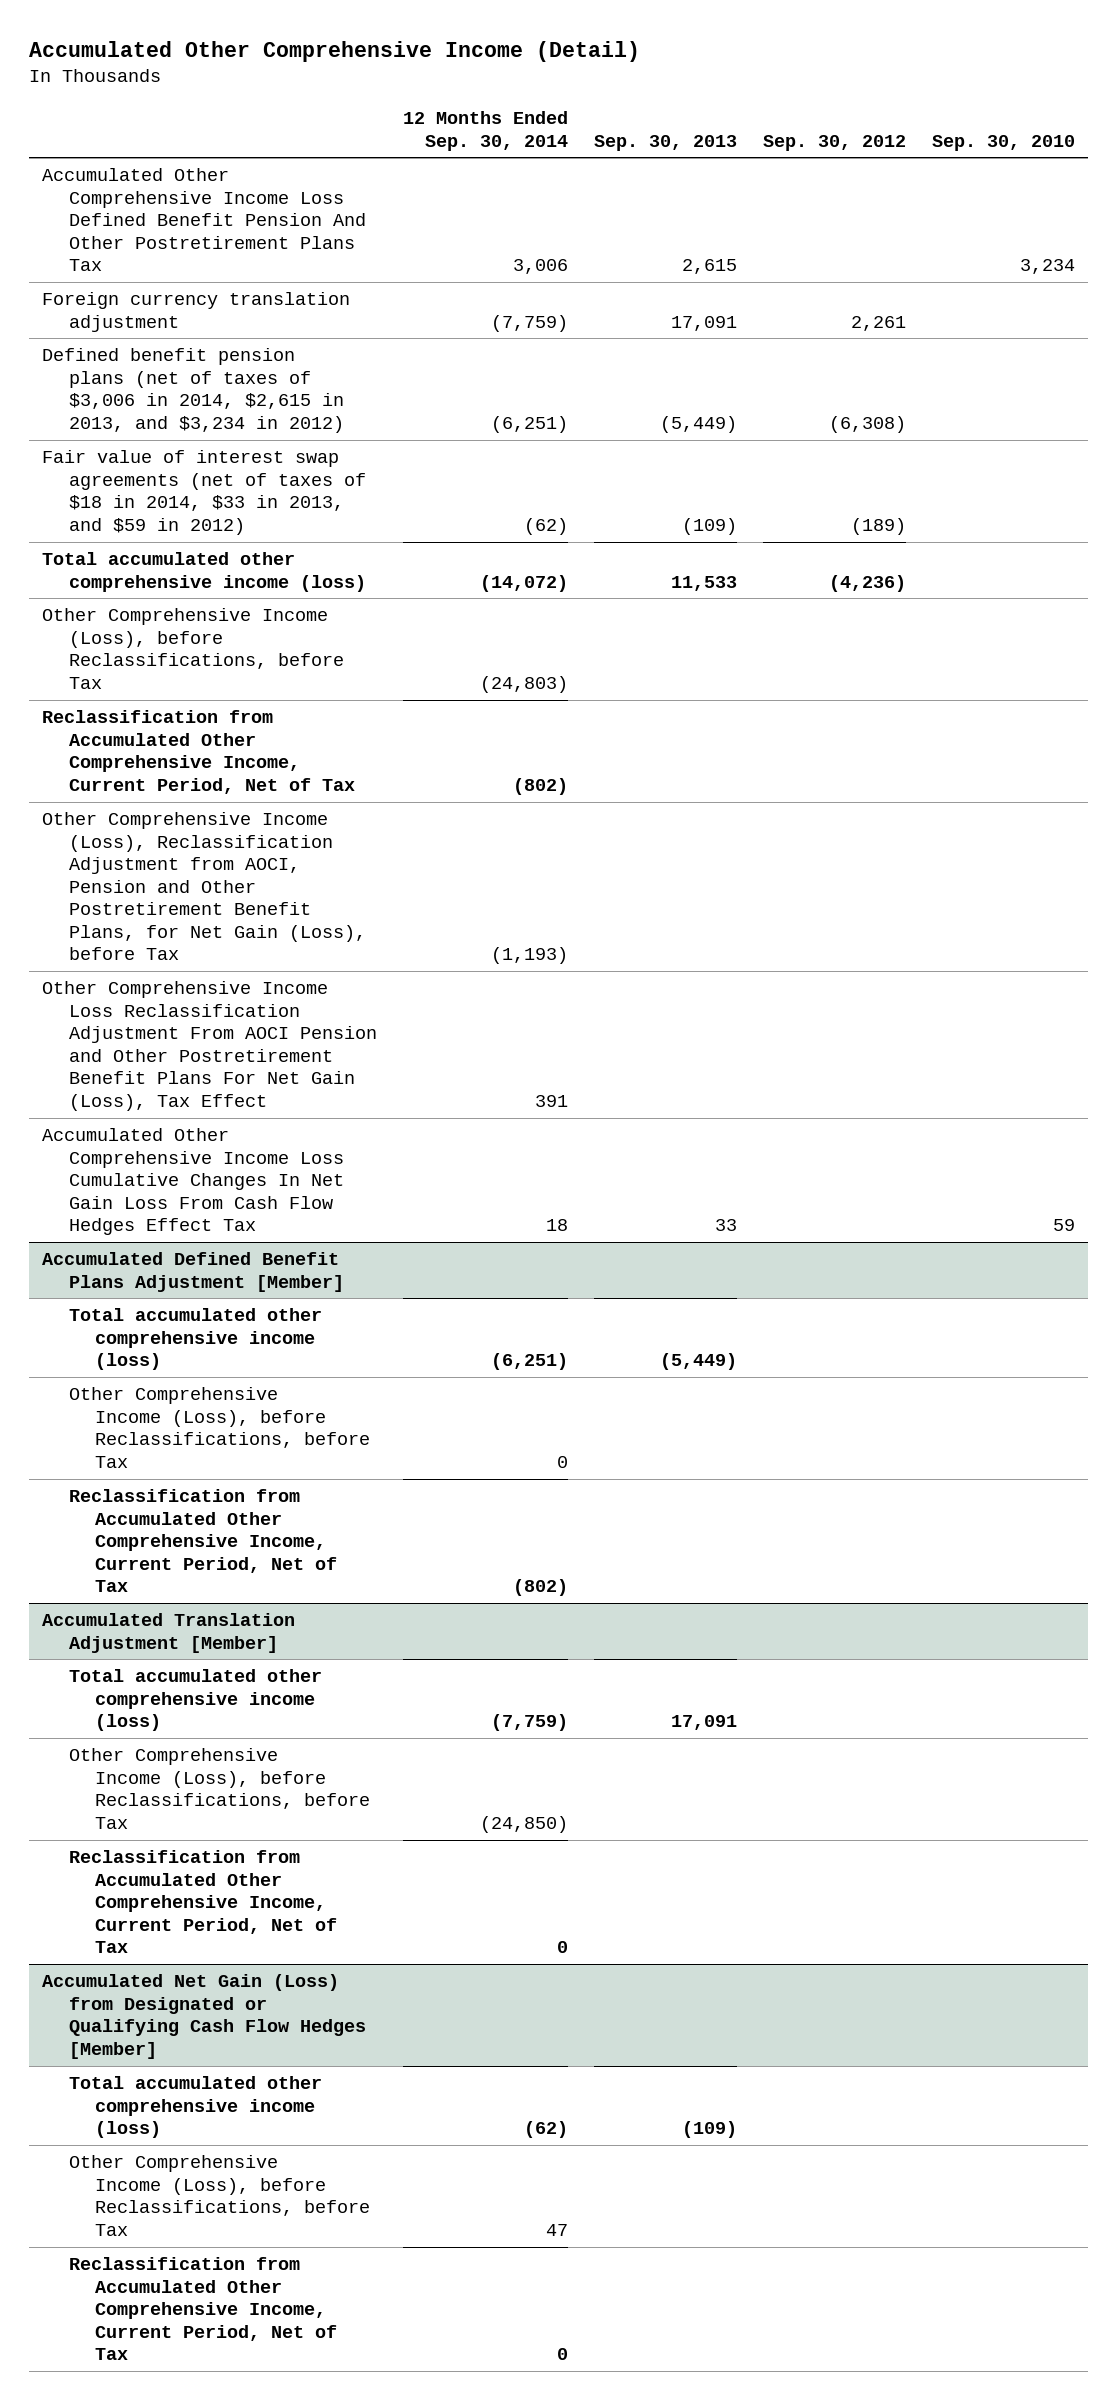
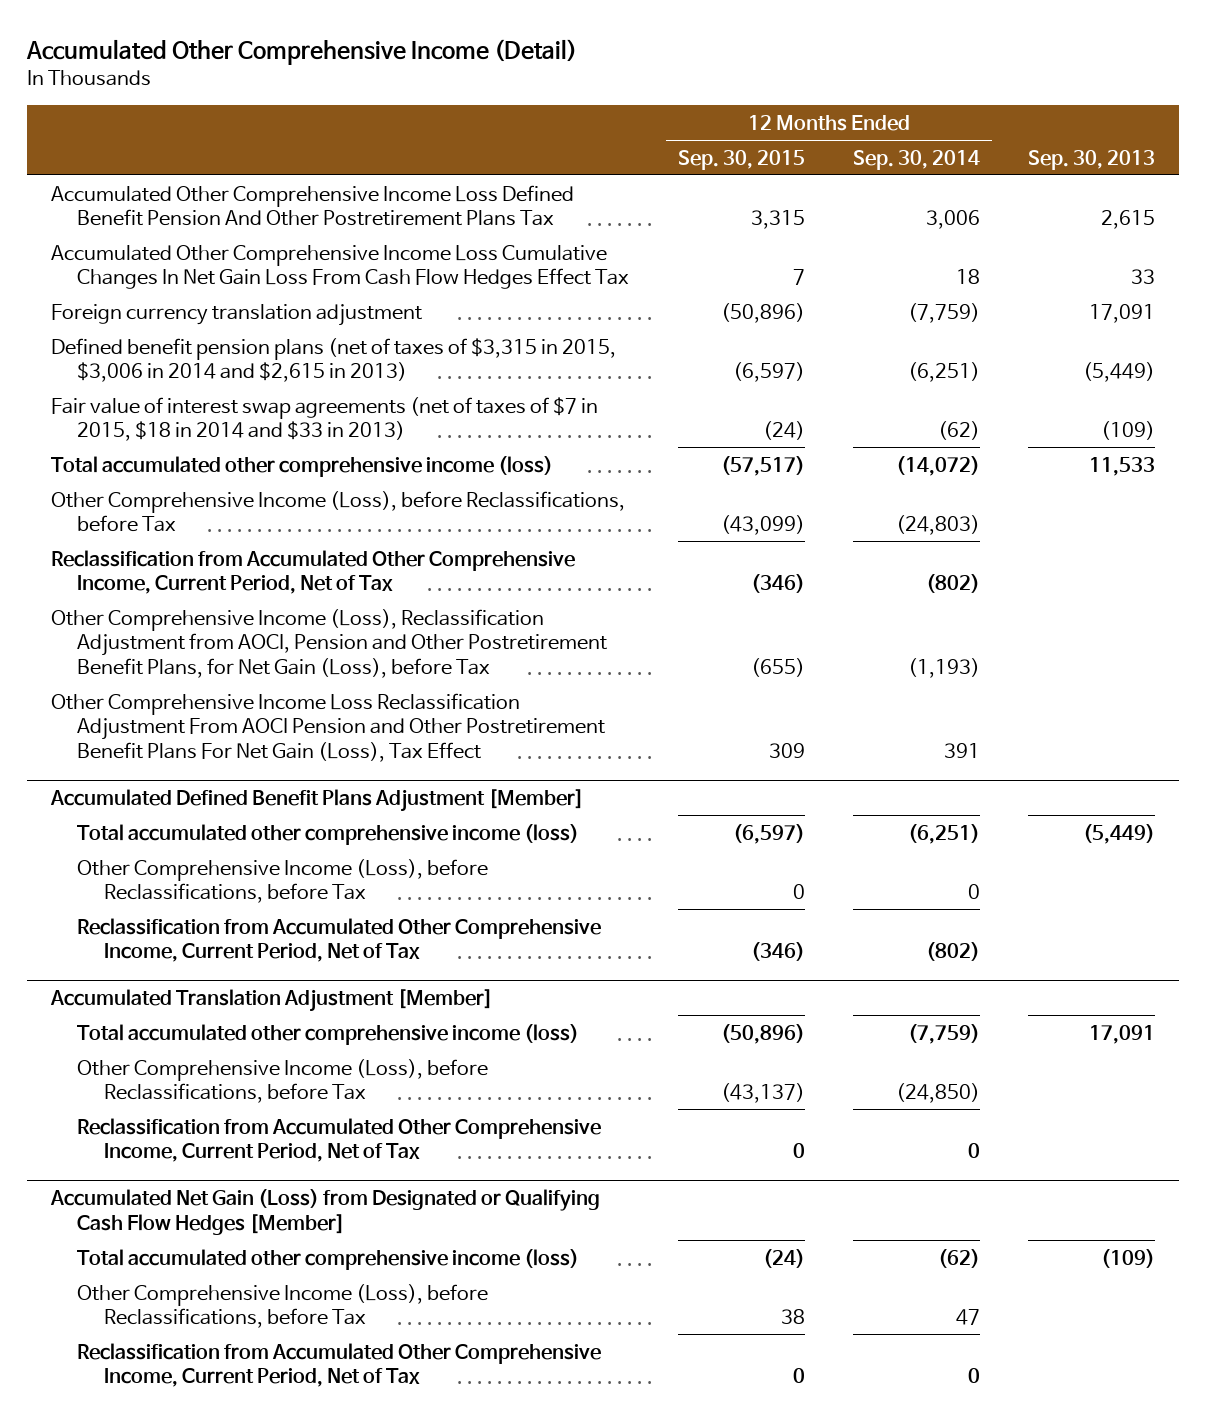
- | 12 Months Ended Sep. 30, 2014 | Sep. 30, 2013 | Sep. 30, 2012 | Sep. 30, 2010
+ | 12 Months Ended Sep. 30, 2015 | 12 Months Ended Sep. 30, 2014 | Sep. 30, 2013
moved up: Accumulated Other Comprehensive Income Loss Cumulative Changes In Net Gain Loss From Cash Flow Hedges Effect Tax | 7 | 18 | 33
- Defined benefit pension plans (net of taxes of $3,006 in 2014, $2,615 in 2013, and $3,234 in 2012) | (6,251) | (5,449) | (6,308) |
- Fair value of interest swap agreements (net of taxes of $18 in 2014, $33 in 2013, and $59 in 2012) | (62) | (109) | (189) |
+ Defined benefit pension plans (net of taxes of $3,315 in 2015, $3,006 in 2014 and $2,615 in 2013) | (6,597) | (6,251) | (5,449)
+ Fair value of interest swap agreements (net of taxes of $7 in 2015, $18 in 2014 and $33 in 2013) | (24) | (62) | (109)

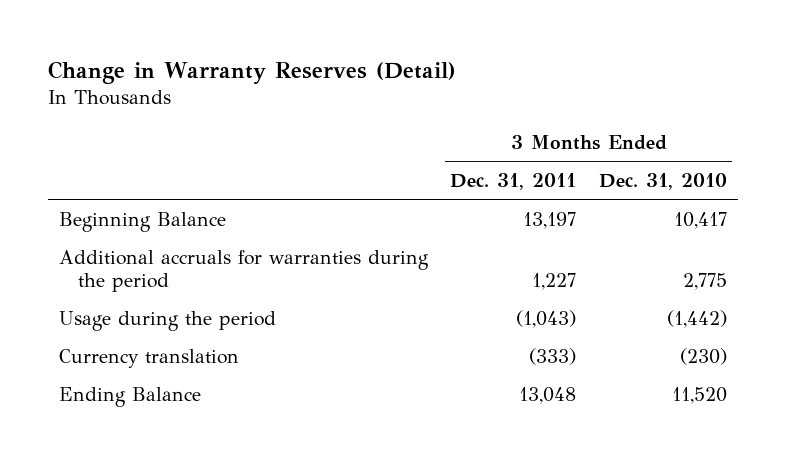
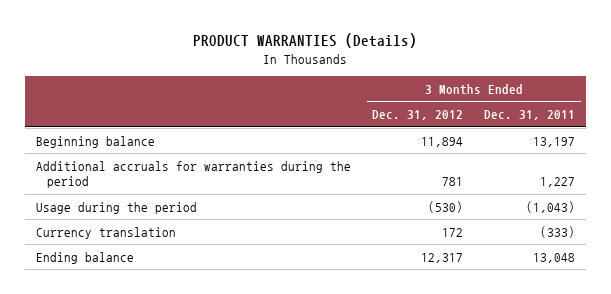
- Change in Warranty Reserves (Detail)
+ PRODUCT WARRANTIES (Details)
- | 3 Months Ended Dec. 31, 2011 | 3 Months Ended Dec. 31, 2010
+ | 3 Months Ended Dec. 31, 2012 | 3 Months Ended Dec. 31, 2011
- Beginning Balance | 13,197 | 10,417
+ Beginning balance | 11,894 | 13,197
- Ending Balance | 13,048 | 11,520
+ Ending balance | 12,317 | 13,048

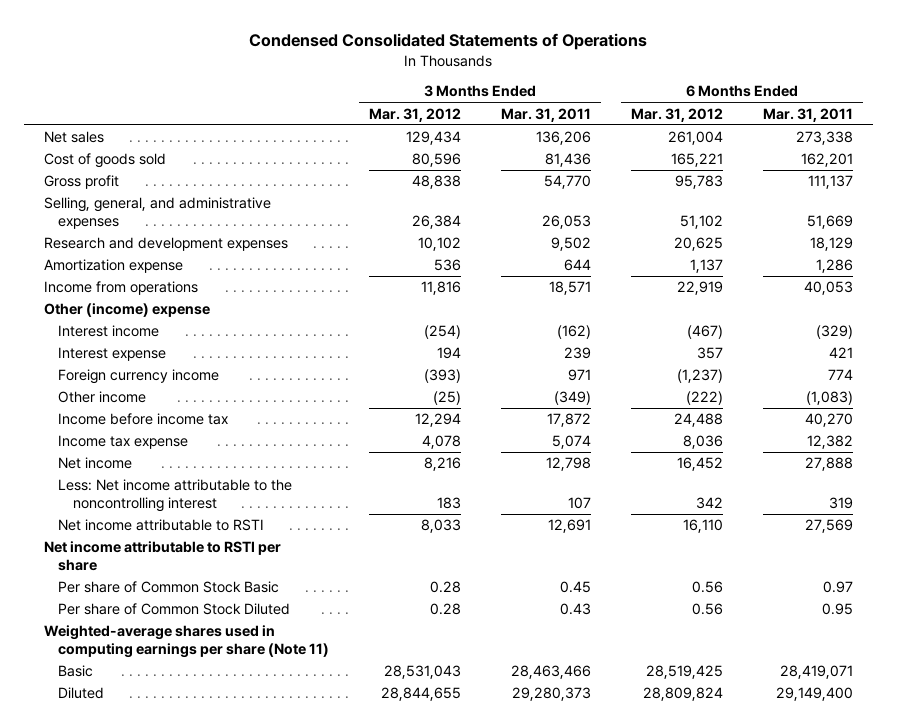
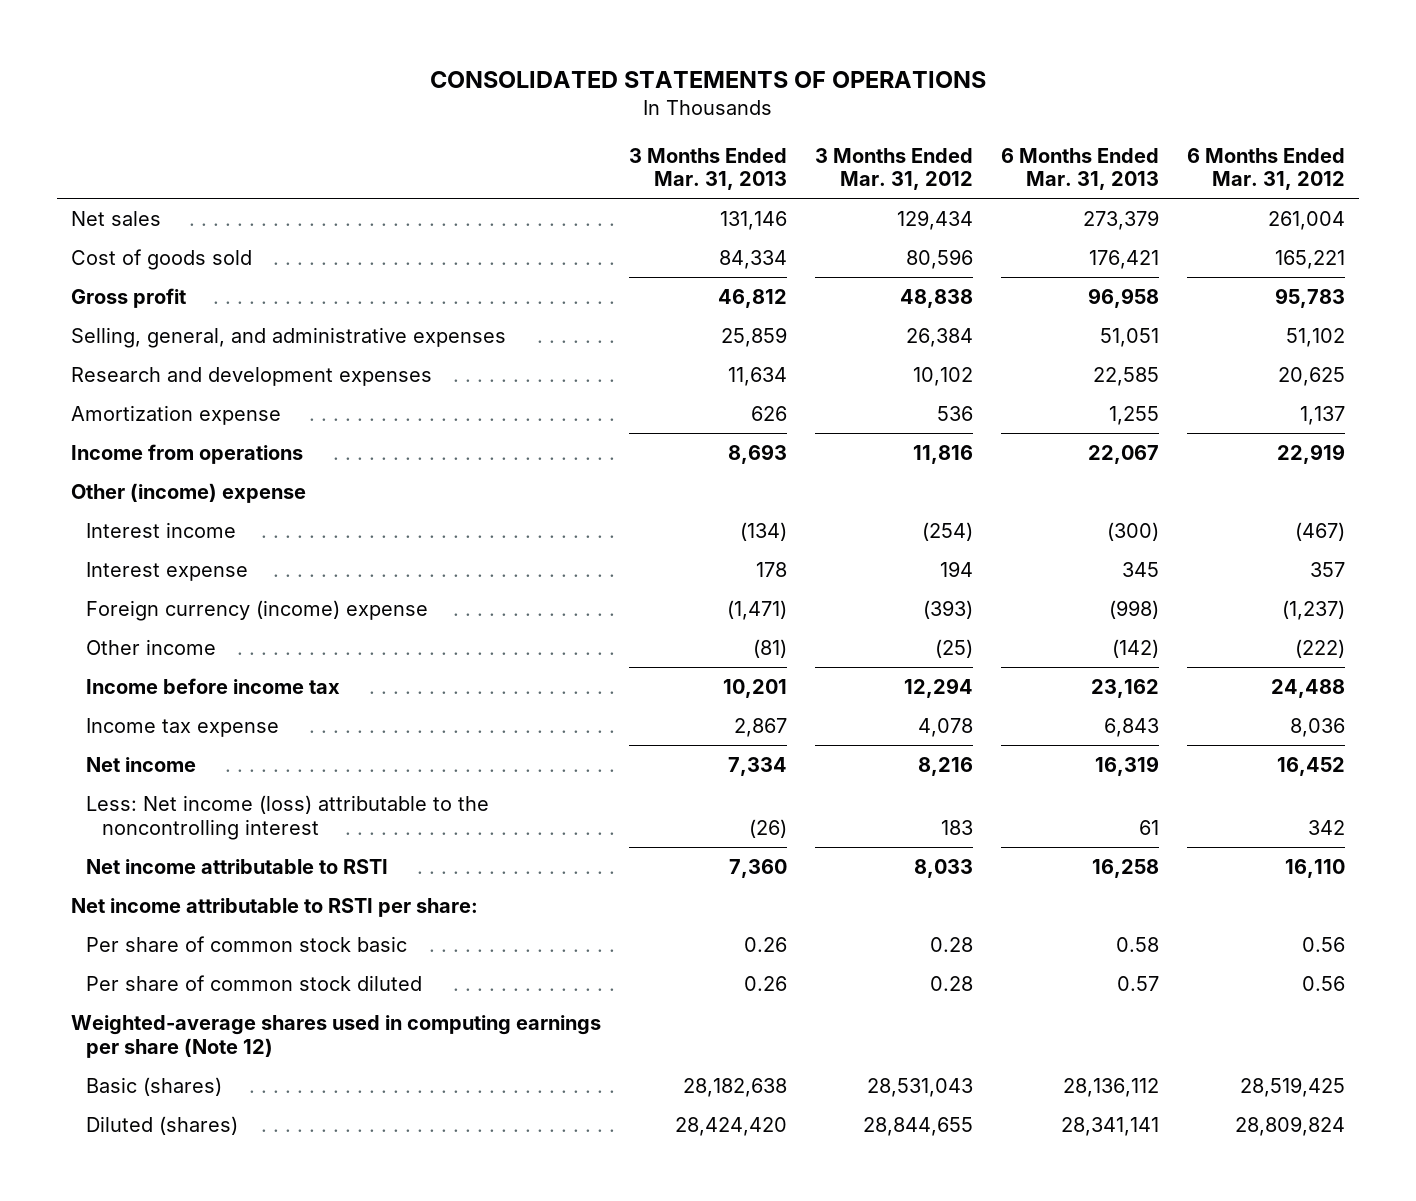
- Condensed Consolidated Statements of Operations
+ CONSOLIDATED STATEMENTS OF OPERATIONS
- | 3 Months Ended Mar. 31, 2012 | 3 Months Ended Mar. 31, 2011 | 6 Months Ended Mar. 31, 2012 | 6 Months Ended Mar. 31, 2011
+ | 3 Months Ended Mar. 31, 2013 | 3 Months Ended Mar. 31, 2012 | 6 Months Ended Mar. 31, 2013 | 6 Months Ended Mar. 31, 2012
- Foreign currency income | (393) | 971 | (1,237) | 774
+ Foreign currency (income) expense | (1,471) | (393) | (998) | (1,237)
- Less: Net income attributable to the noncontrolling interest | 183 | 107 | 342 | 319
+ Less: Net income (loss) attributable to the noncontrolling interest | (26) | 183 | 61 | 342
- Net income attributable to RSTI per share
- Per share of Common Stock Basic | 0.28 | 0.45 | 0.56 | 0.97
- Per share of Common Stock Diluted | 0.28 | 0.43 | 0.56 | 0.95
- Weighted-average shares used in computing earnings per share (Note 11)
- Basic | 28,531,043 | 28,463,466 | 28,519,425 | 28,419,071
- Diluted | 28,844,655 | 29,280,373 | 28,809,824 | 29,149,400
+ Net income attributable to RSTI per share:
+ Per share of common stock basic | 0.26 | 0.28 | 0.58 | 0.56
+ Per share of common stock diluted | 0.26 | 0.28 | 0.57 | 0.56
+ Weighted-average shares used in computing earnings per share (Note 12)
+ Basic (shares) | 28,182,638 | 28,531,043 | 28,136,112 | 28,519,425
+ Diluted (shares) | 28,424,420 | 28,844,655 | 28,341,141 | 28,809,824

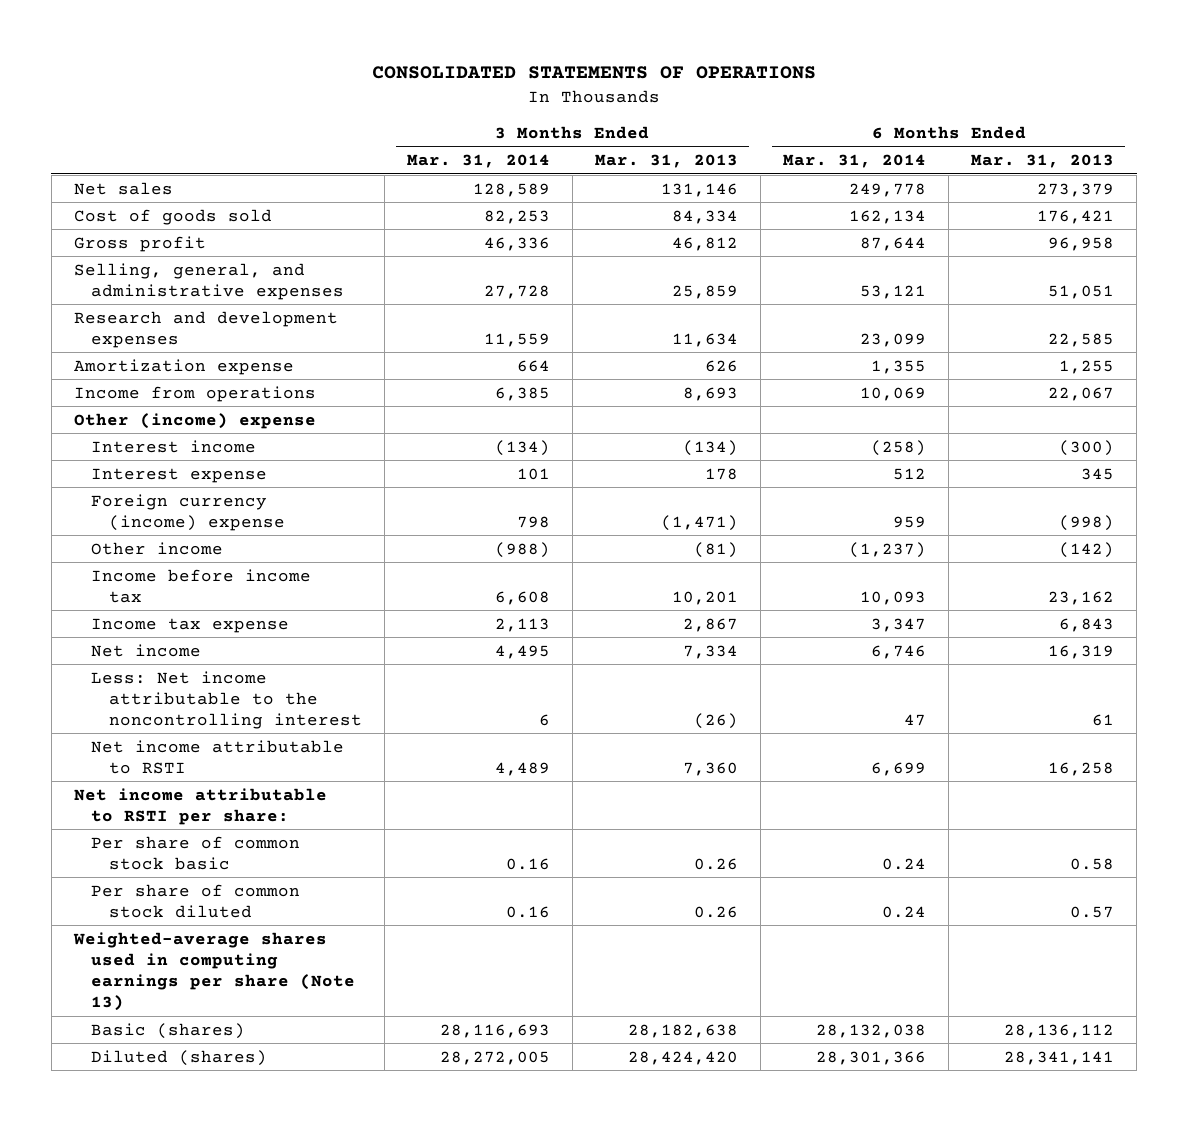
- | 3 Months Ended Mar. 31, 2013 | 3 Months Ended Mar. 31, 2012 | 6 Months Ended Mar. 31, 2013 | 6 Months Ended Mar. 31, 2012
+ | 3 Months Ended Mar. 31, 2014 | 3 Months Ended Mar. 31, 2013 | 6 Months Ended Mar. 31, 2014 | 6 Months Ended Mar. 31, 2013
- Less: Net income (loss) attributable to the noncontrolling interest | (26) | 183 | 61 | 342
+ Less: Net income attributable to the noncontrolling interest | 6 | (26) | 47 | 61
- Weighted-average shares used in computing earnings per share (Note 12)
+ Weighted-average shares used in computing earnings per share (Note 13)

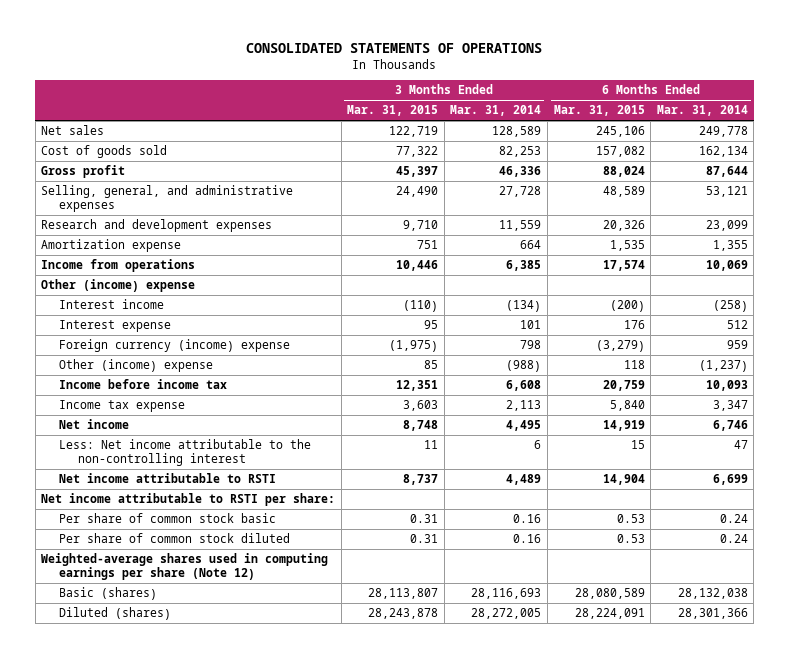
- | 3 Months Ended Mar. 31, 2014 | 3 Months Ended Mar. 31, 2013 | 6 Months Ended Mar. 31, 2014 | 6 Months Ended Mar. 31, 2013
+ | 3 Months Ended Mar. 31, 2015 | 3 Months Ended Mar. 31, 2014 | 6 Months Ended Mar. 31, 2015 | 6 Months Ended Mar. 31, 2014
- Other income | (988) | (81) | (1,237) | (142)
+ Other (income) expense | 85 | (988) | 118 | (1,237)
- Less: Net income attributable to the noncontrolling interest | 6 | (26) | 47 | 61
+ Less: Net income attributable to the non-controlling interest | 11 | 6 | 15 | 47
- Weighted-average shares used in computing earnings per share (Note 13)
+ Weighted-average shares used in computing earnings per share (Note 12)

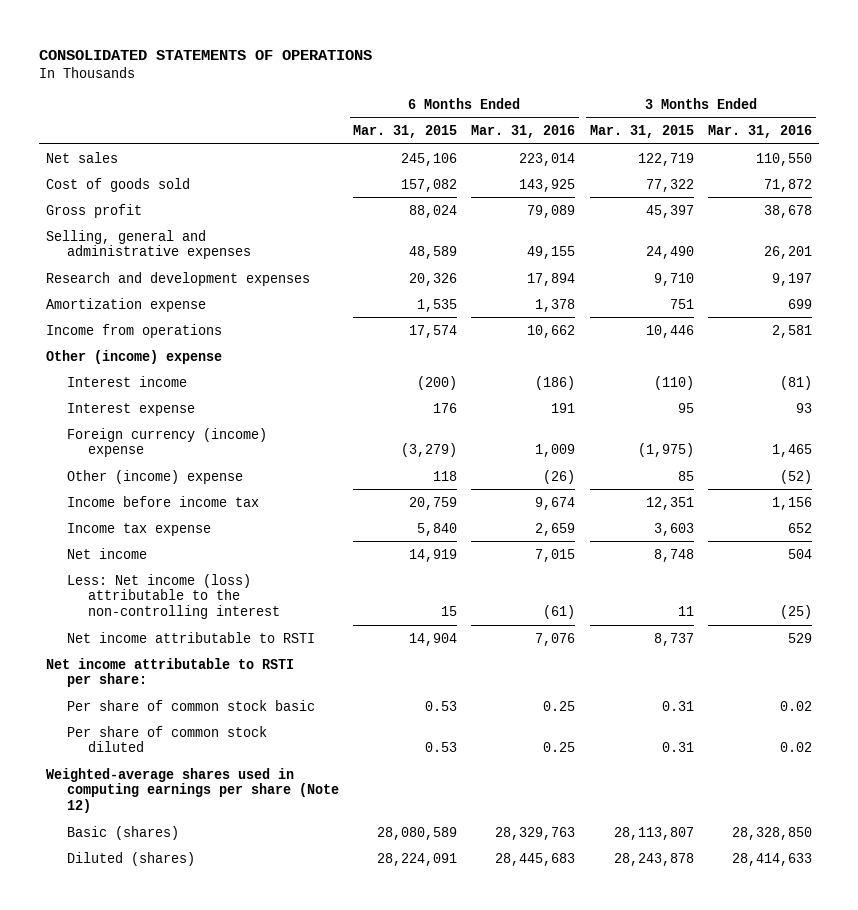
- | 3 Months Ended Mar. 31, 2015 | 3 Months Ended Mar. 31, 2014 | 6 Months Ended Mar. 31, 2015 | 6 Months Ended Mar. 31, 2014
+ | 6 Months Ended Mar. 31, 2015 | 6 Months Ended Mar. 31, 2016 | 3 Months Ended Mar. 31, 2015 | 3 Months Ended Mar. 31, 2016
- Selling, general, and administrative expenses | 24,490 | 27,728 | 48,589 | 53,121
+ Selling, general and administrative expenses | 48,589 | 49,155 | 24,490 | 26,201
- Less: Net income attributable to the non-controlling interest | 11 | 6 | 15 | 47
+ Less: Net income (loss) attributable to the non-controlling interest | 15 | (61) | 11 | (25)

